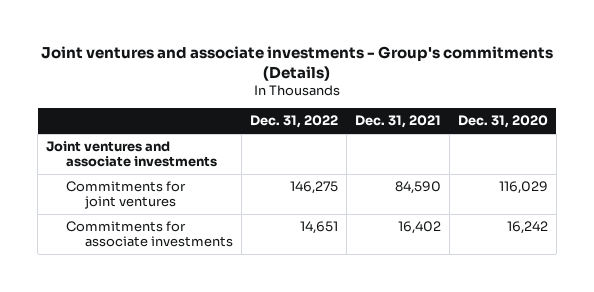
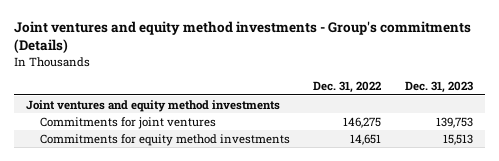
- Joint ventures and associate investments - Group's commitments (Details)
+ Joint ventures and equity method investments - Group's commitments (Details)
- | Dec. 31, 2022 | Dec. 31, 2021 | Dec. 31, 2020
+ | Dec. 31, 2022 | Dec. 31, 2023
- Joint ventures and associate investments
+ Joint ventures and equity method investments
- Commitments for associate investments | 14,651 | 16,402 | 16,242
+ Commitments for equity method investments | 14,651 | 15,513

